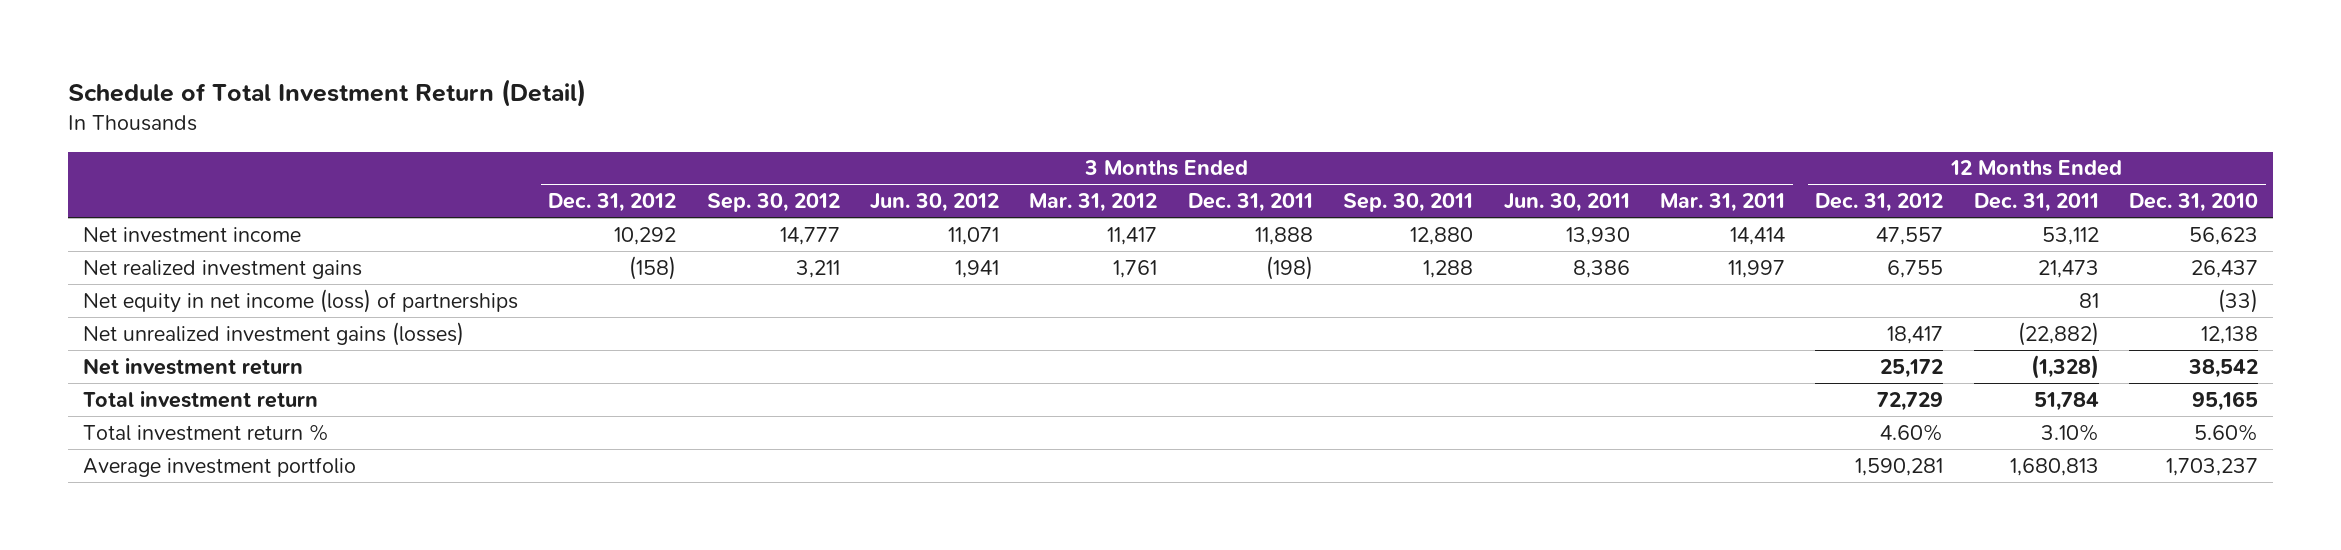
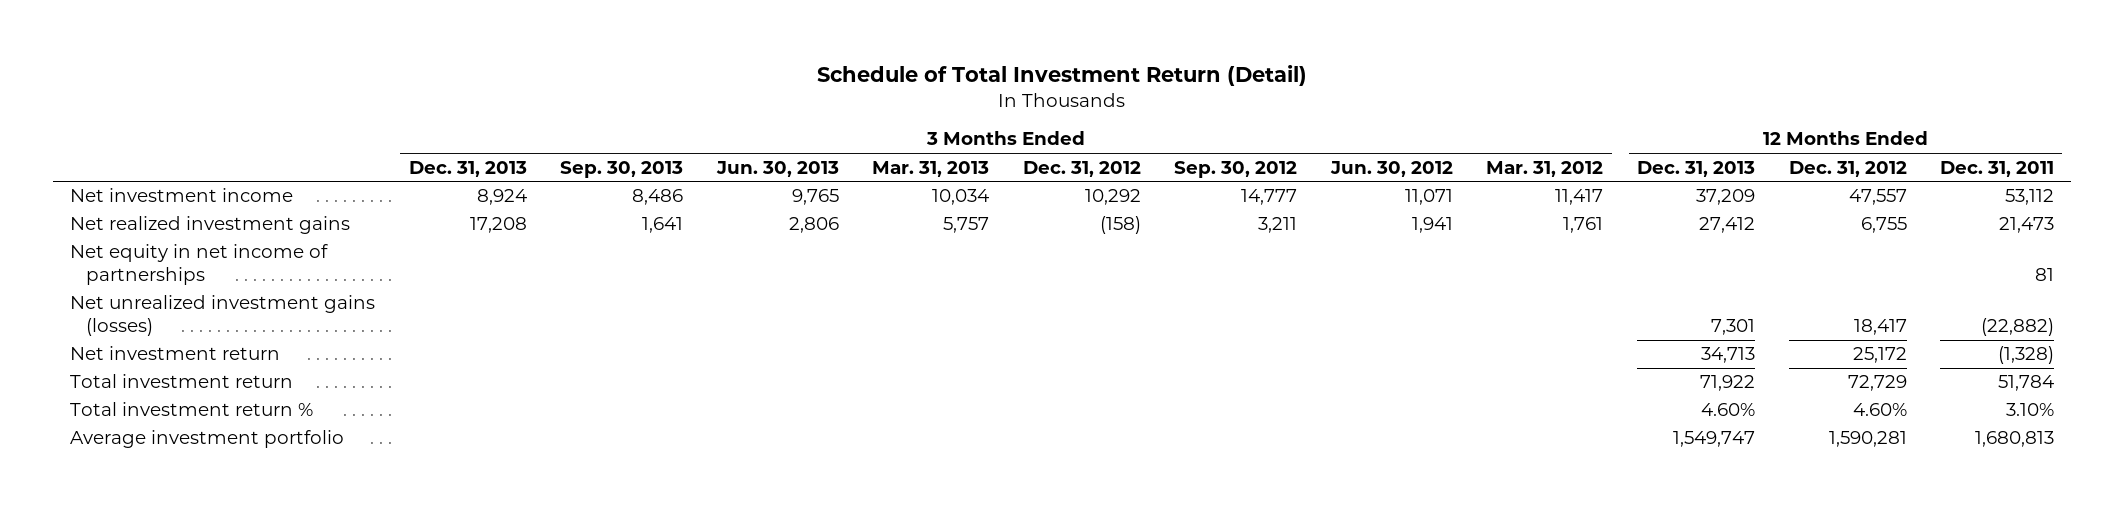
- | 3 Months Ended Dec. 31, 2012 | 3 Months Ended Sep. 30, 2012 | 3 Months Ended Jun. 30, 2012 | 3 Months Ended Mar. 31, 2012 | 3 Months Ended Dec. 31, 2011 | 3 Months Ended Sep. 30, 2011 | 3 Months Ended Jun. 30, 2011 | 3 Months Ended Mar. 31, 2011 | 12 Months Ended Dec. 31, 2012 | 12 Months Ended Dec. 31, 2011 | 12 Months Ended Dec. 31, 2010
+ | 3 Months Ended Dec. 31, 2013 | 3 Months Ended Sep. 30, 2013 | 3 Months Ended Jun. 30, 2013 | 3 Months Ended Mar. 31, 2013 | 3 Months Ended Dec. 31, 2012 | 3 Months Ended Sep. 30, 2012 | 3 Months Ended Jun. 30, 2012 | 3 Months Ended Mar. 31, 2012 | 12 Months Ended Dec. 31, 2013 | 12 Months Ended Dec. 31, 2012 | 12 Months Ended Dec. 31, 2011
- Net equity in net income (loss) of partnerships | | | | | | | | | | 81 | (33)
+ Net equity in net income of partnerships | | | | | | | | | | | 81

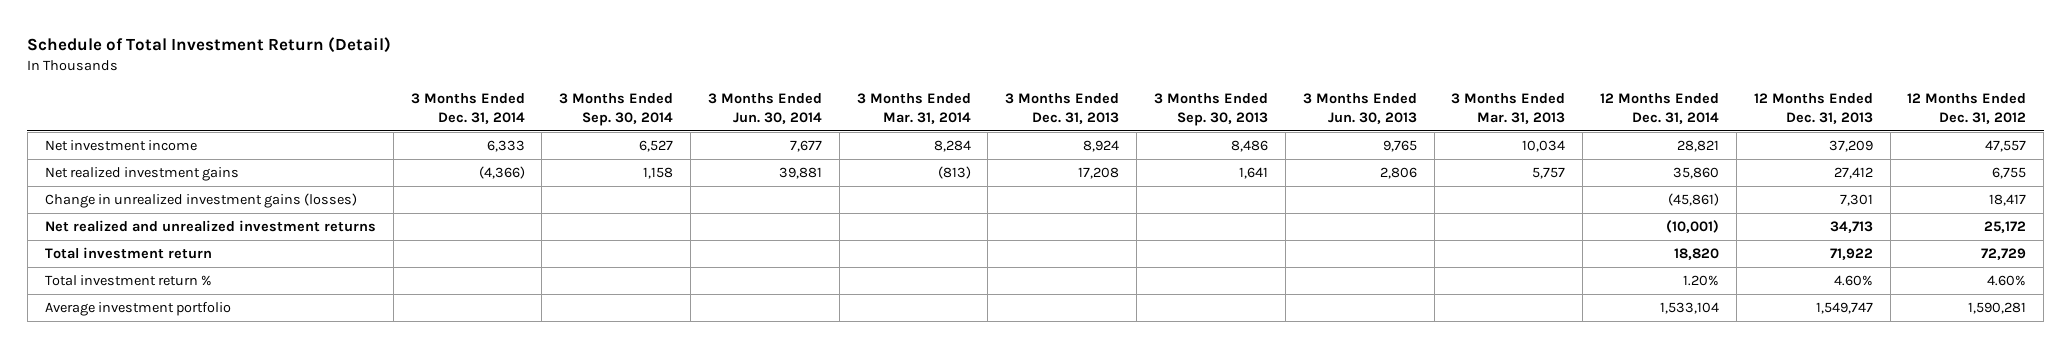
- | 3 Months Ended Dec. 31, 2013 | 3 Months Ended Sep. 30, 2013 | 3 Months Ended Jun. 30, 2013 | 3 Months Ended Mar. 31, 2013 | 3 Months Ended Dec. 31, 2012 | 3 Months Ended Sep. 30, 2012 | 3 Months Ended Jun. 30, 2012 | 3 Months Ended Mar. 31, 2012 | 12 Months Ended Dec. 31, 2013 | 12 Months Ended Dec. 31, 2012 | 12 Months Ended Dec. 31, 2011
+ | 3 Months Ended Dec. 31, 2014 | 3 Months Ended Sep. 30, 2014 | 3 Months Ended Jun. 30, 2014 | 3 Months Ended Mar. 31, 2014 | 3 Months Ended Dec. 31, 2013 | 3 Months Ended Sep. 30, 2013 | 3 Months Ended Jun. 30, 2013 | 3 Months Ended Mar. 31, 2013 | 12 Months Ended Dec. 31, 2014 | 12 Months Ended Dec. 31, 2013 | 12 Months Ended Dec. 31, 2012
- Net equity in net income of partnerships | | | | | | | | | | | 81
- Net unrealized investment gains (losses) | | | | | | | | | 7,301 | 18,417 | (22,882)
- Net investment return | | | | | | | | | 34,713 | 25,172 | (1,328)
+ Change in unrealized investment gains (losses) | | | | | | | | | (45,861) | 7,301 | 18,417
+ Net realized and unrealized investment returns | | | | | | | | | (10,001) | 34,713 | 25,172

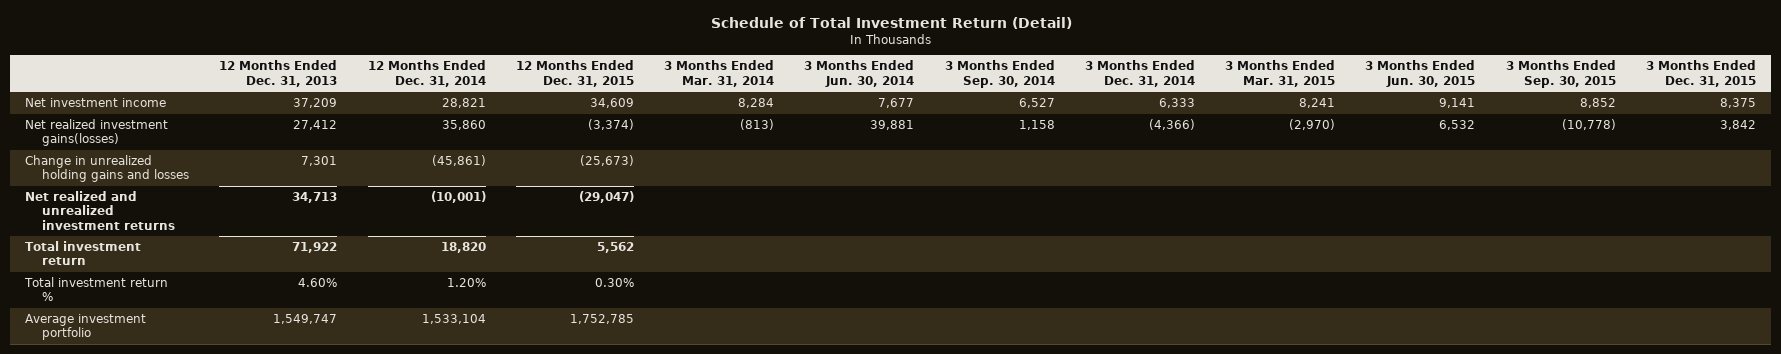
- | 3 Months Ended Dec. 31, 2014 | 3 Months Ended Sep. 30, 2014 | 3 Months Ended Jun. 30, 2014 | 3 Months Ended Mar. 31, 2014 | 3 Months Ended Dec. 31, 2013 | 3 Months Ended Sep. 30, 2013 | 3 Months Ended Jun. 30, 2013 | 3 Months Ended Mar. 31, 2013 | 12 Months Ended Dec. 31, 2014 | 12 Months Ended Dec. 31, 2013 | 12 Months Ended Dec. 31, 2012
+ | 12 Months Ended Dec. 31, 2013 | 12 Months Ended Dec. 31, 2014 | 12 Months Ended Dec. 31, 2015 | 3 Months Ended Mar. 31, 2014 | 3 Months Ended Jun. 30, 2014 | 3 Months Ended Sep. 30, 2014 | 3 Months Ended Dec. 31, 2014 | 3 Months Ended Mar. 31, 2015 | 3 Months Ended Jun. 30, 2015 | 3 Months Ended Sep. 30, 2015 | 3 Months Ended Dec. 31, 2015
- Net realized investment gains | (4,366) | 1,158 | 39,881 | (813) | 17,208 | 1,641 | 2,806 | 5,757 | 35,860 | 27,412 | 6,755
- Change in unrealized investment gains (losses) | | | | | | | | | (45,861) | 7,301 | 18,417
+ Net realized investment gains(losses) | 27,412 | 35,860 | (3,374) | (813) | 39,881 | 1,158 | (4,366) | (2,970) | 6,532 | (10,778) | 3,842
+ Change in unrealized holding gains and losses | 7,301 | (45,861) | (25,673) | | | | | | | |

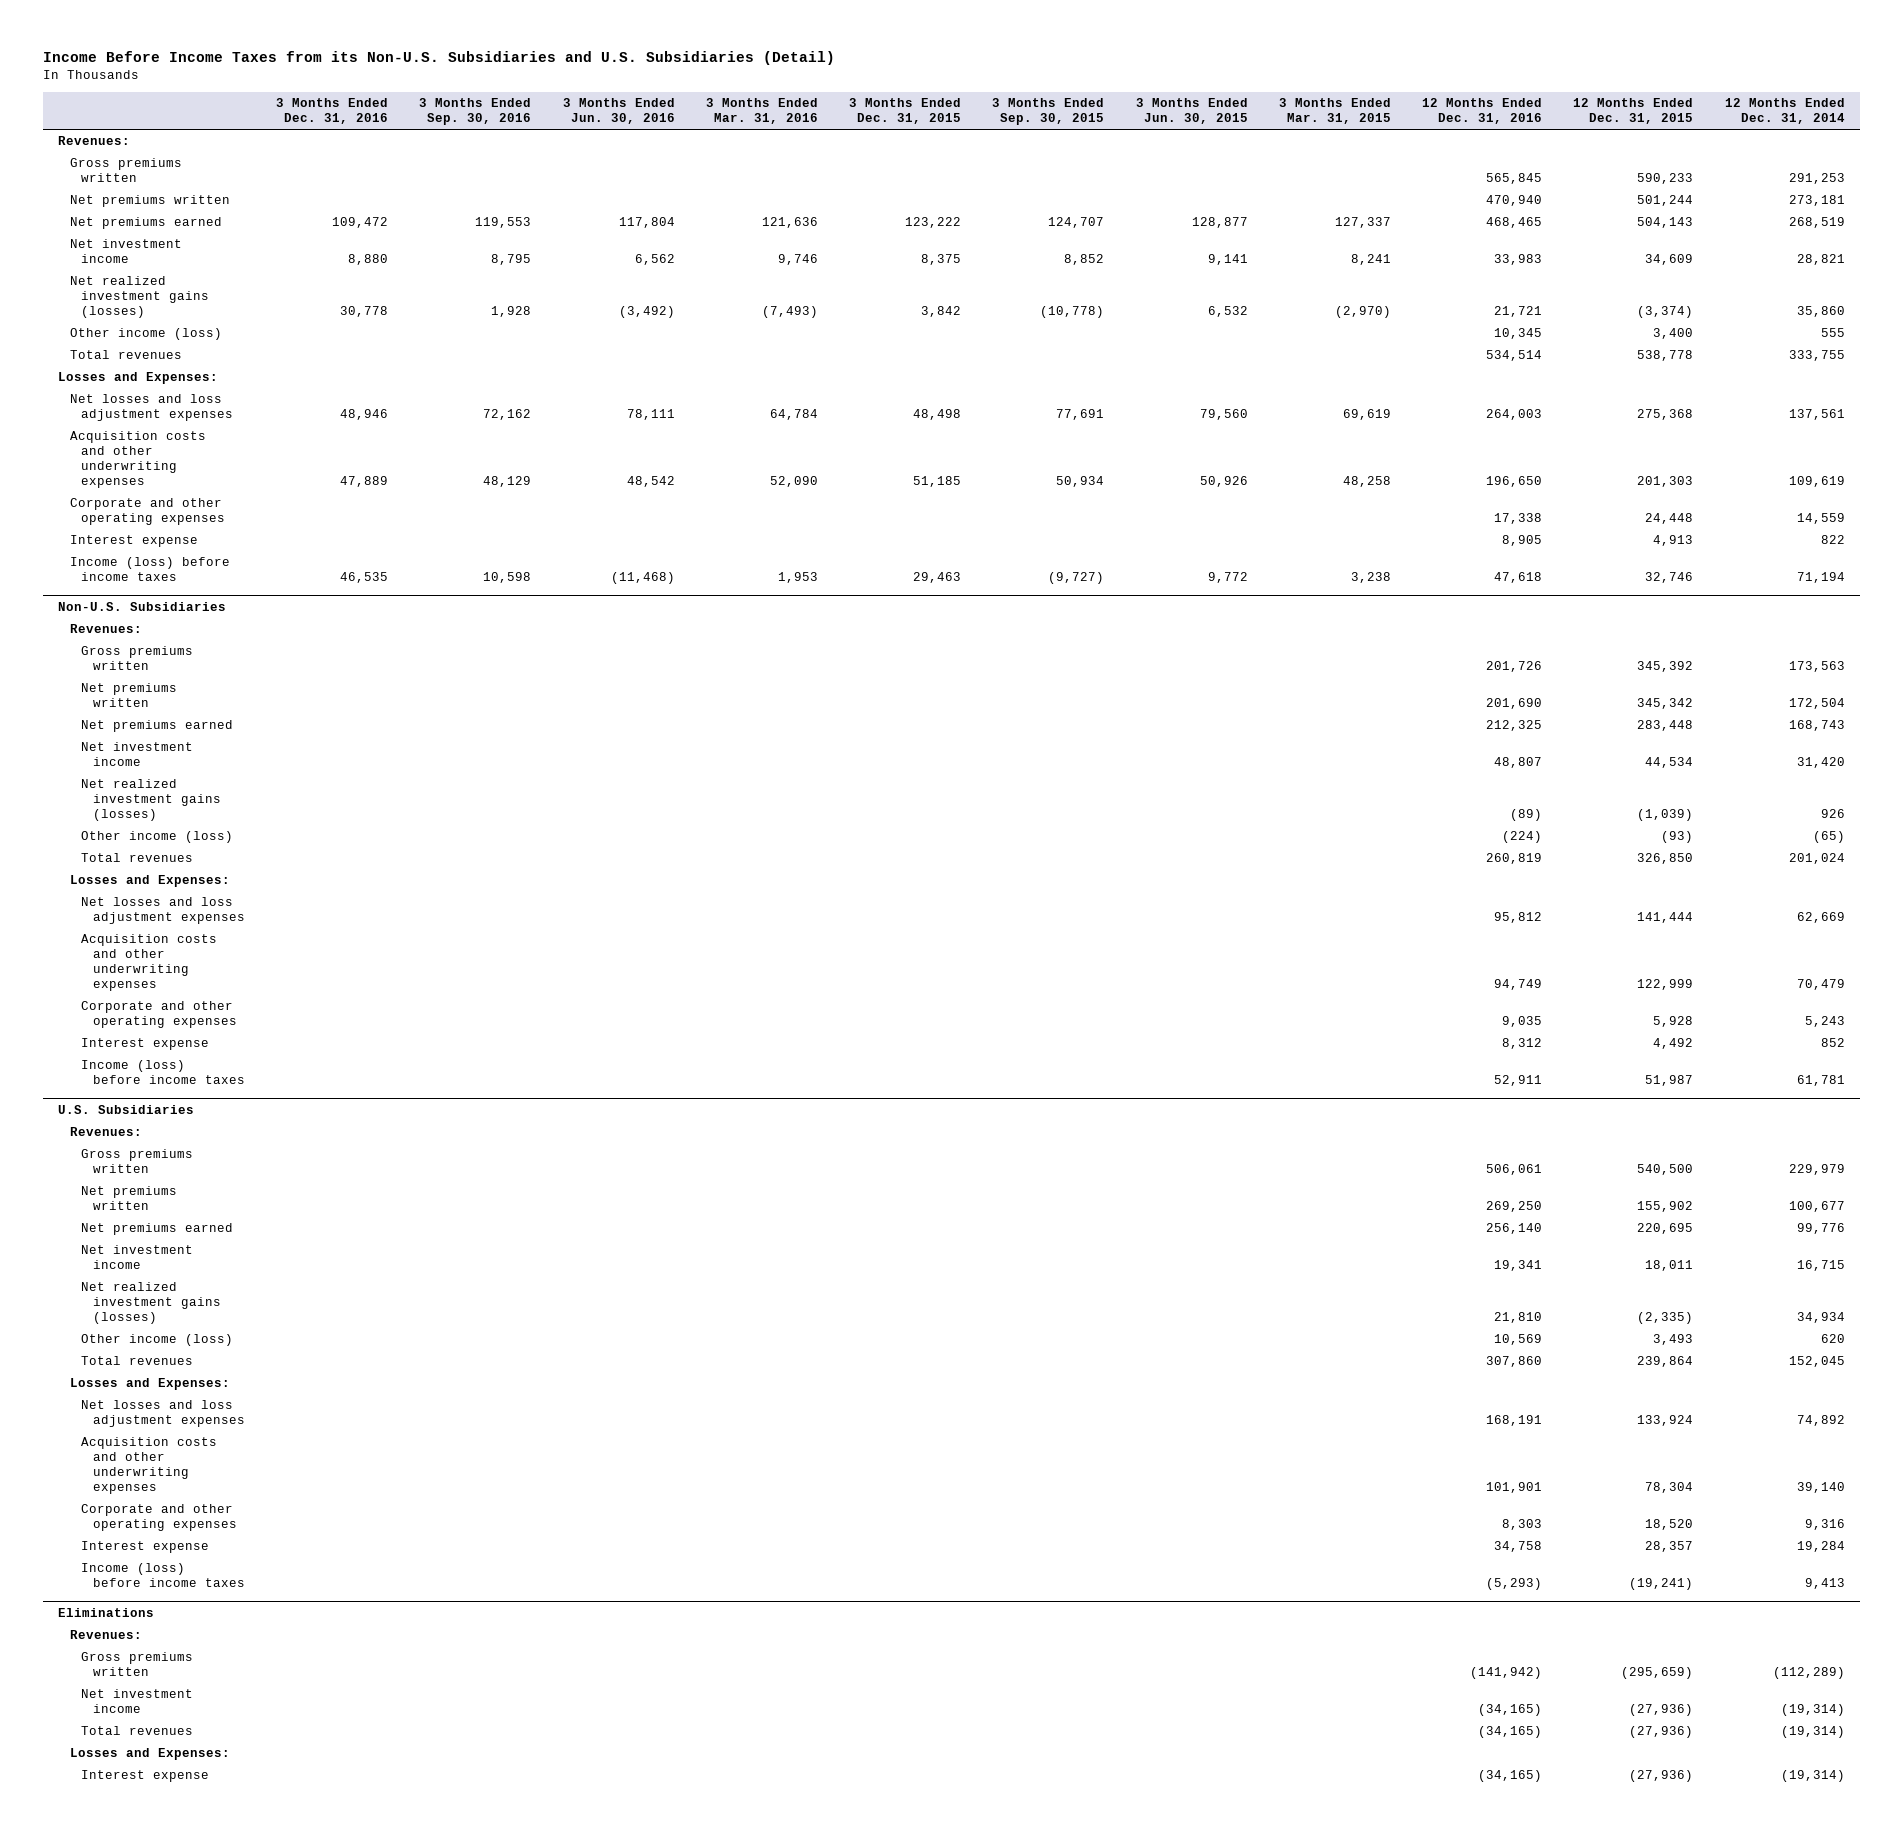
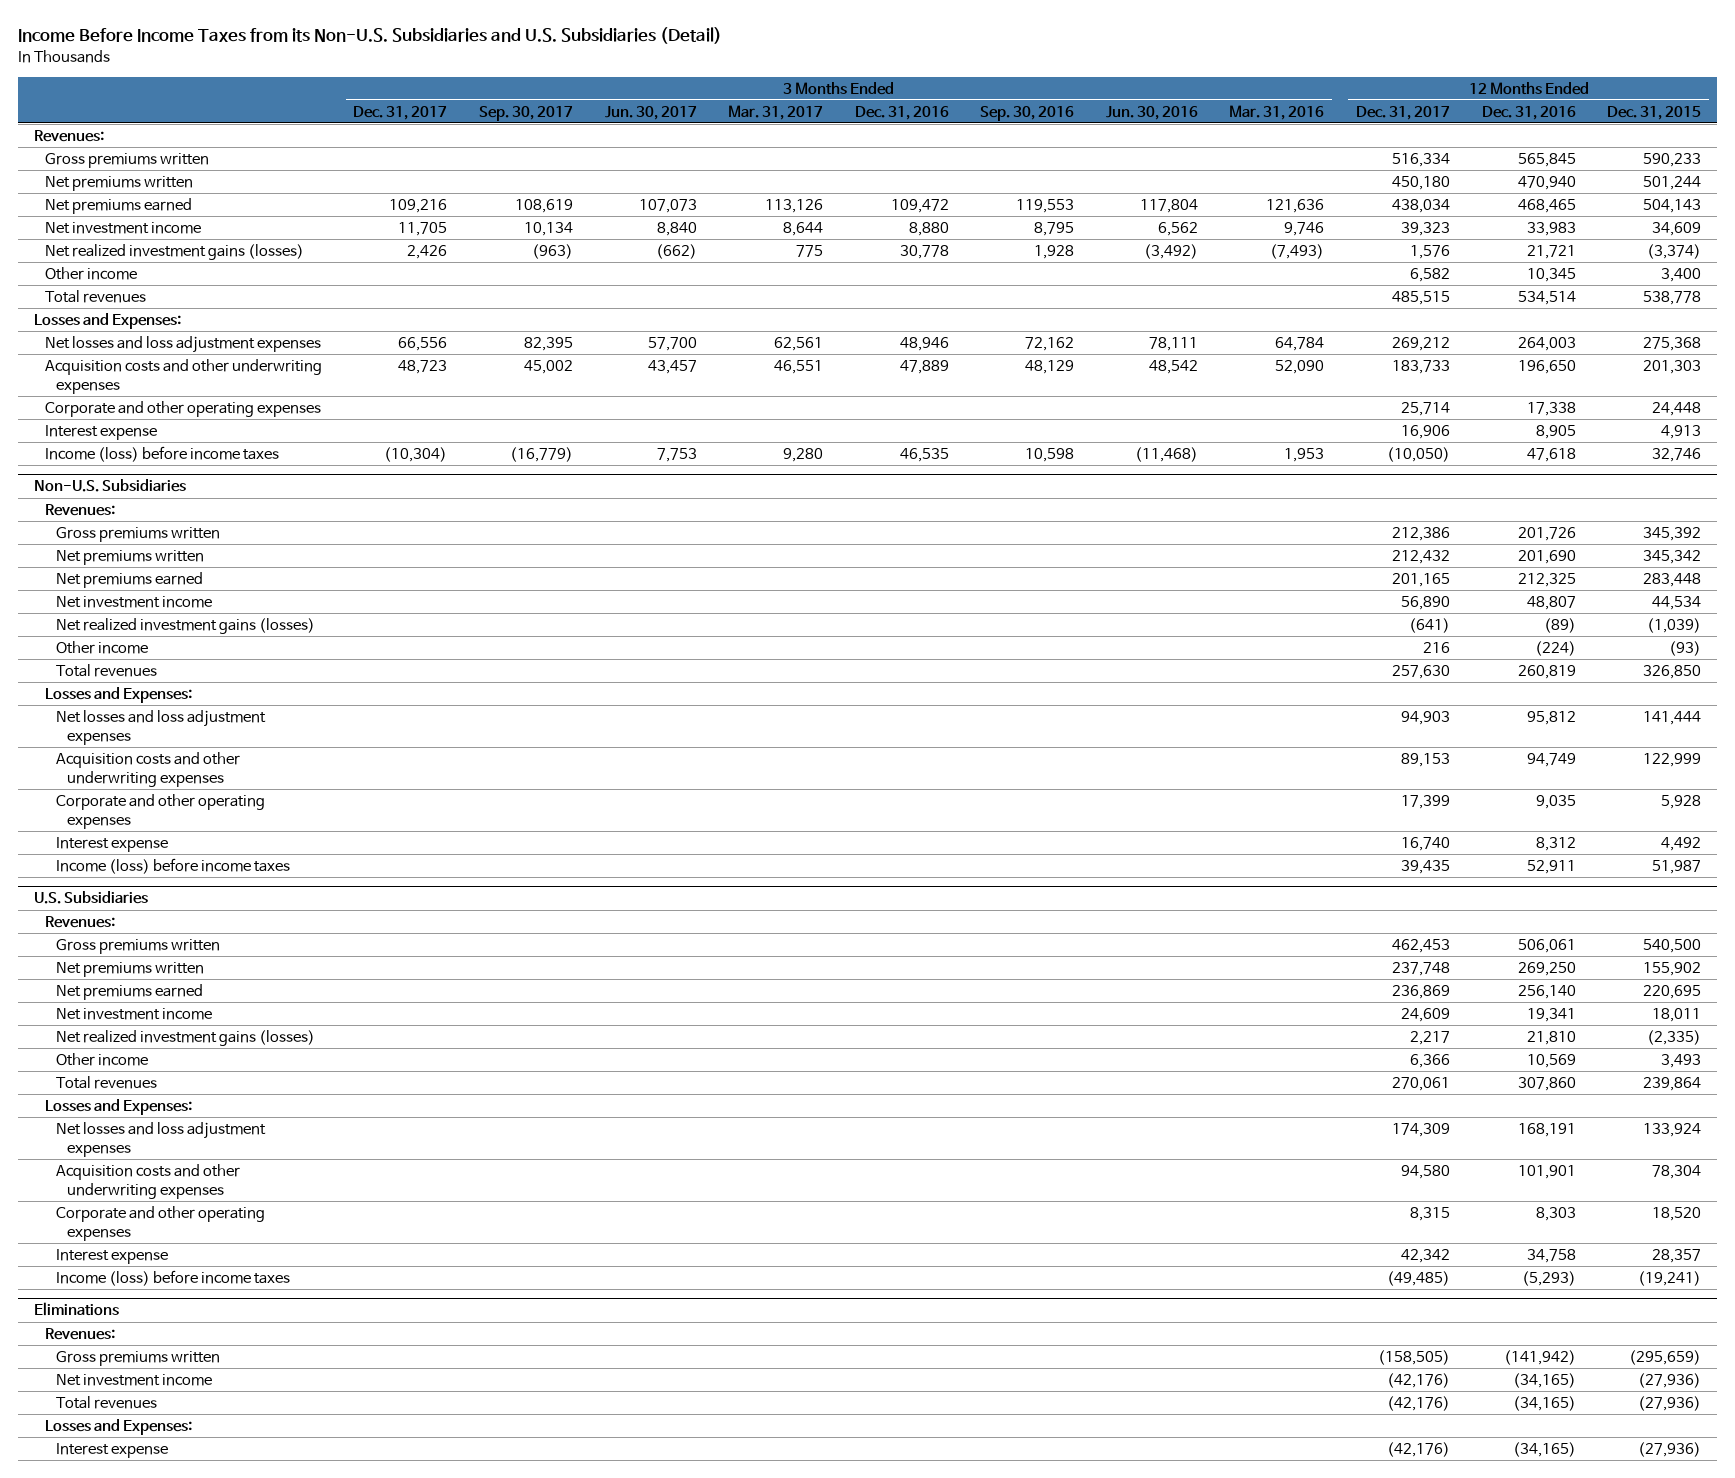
- | 3 Months Ended Dec. 31, 2016 | 3 Months Ended Sep. 30, 2016 | 3 Months Ended Jun. 30, 2016 | 3 Months Ended Mar. 31, 2016 | 3 Months Ended Dec. 31, 2015 | 3 Months Ended Sep. 30, 2015 | 3 Months Ended Jun. 30, 2015 | 3 Months Ended Mar. 31, 2015 | 12 Months Ended Dec. 31, 2016 | 12 Months Ended Dec. 31, 2015 | 12 Months Ended Dec. 31, 2014
+ | 3 Months Ended Dec. 31, 2017 | 3 Months Ended Sep. 30, 2017 | 3 Months Ended Jun. 30, 2017 | 3 Months Ended Mar. 31, 2017 | 3 Months Ended Dec. 31, 2016 | 3 Months Ended Sep. 30, 2016 | 3 Months Ended Jun. 30, 2016 | 3 Months Ended Mar. 31, 2016 | 12 Months Ended Dec. 31, 2017 | 12 Months Ended Dec. 31, 2016 | 12 Months Ended Dec. 31, 2015
- Other income (loss) | | | | | | | | | 10,345 | 3,400 | 555
+ Other income | | | | | | | | | 6,582 | 10,345 | 3,400
@ Non-U.S. Subsidiaries
- Other income (loss) | | | | | | | | | (224) | (93) | (65)
+ Other income | | | | | | | | | 216 | (224) | (93)
@ U.S. Subsidiaries
- Other income (loss) | | | | | | | | | 10,569 | 3,493 | 620
+ Other income | | | | | | | | | 6,366 | 10,569 | 3,493

